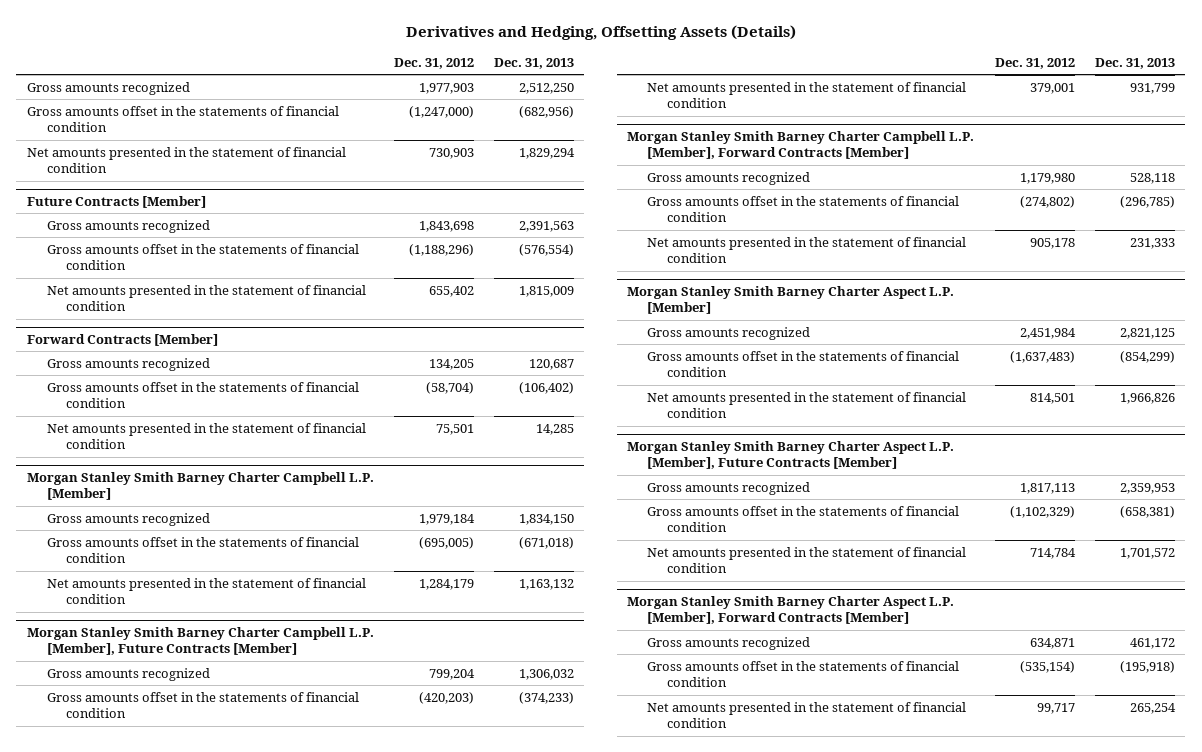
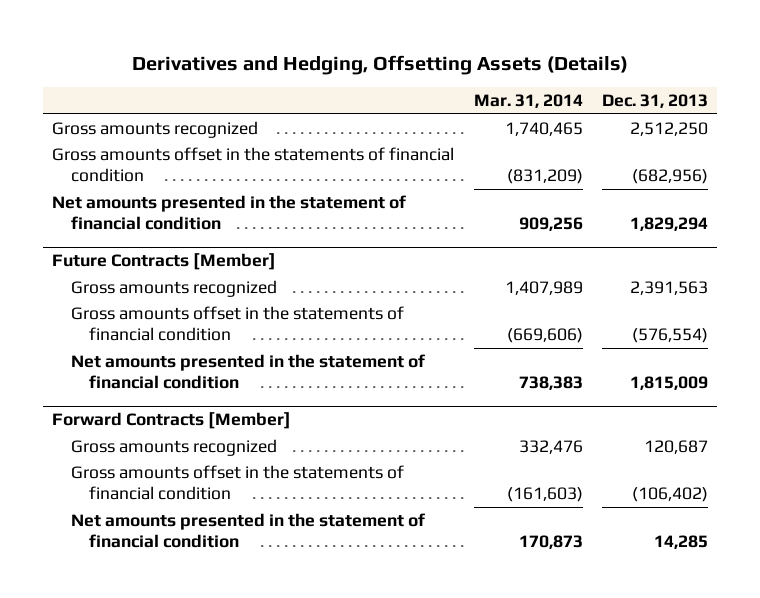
- | Dec. 31, 2012 | Dec. 31, 2013
+ | Mar. 31, 2014 | Dec. 31, 2013
- Morgan Stanley Smith Barney Charter Campbell L.P. [Member]
- Gross amounts recognized | 1,979,184 | 1,834,150
- Gross amounts offset in the statements of financial condition | (695,005) | (671,018)
- Net amounts presented in the statement of financial condition | 1,284,179 | 1,163,132
- Morgan Stanley Smith Barney Charter Campbell L.P. [Member], Future Contracts [Member]
- Gross amounts recognized | 799,204 | 1,306,032
- Gross amounts offset in the statements of financial condition | (420,203) | (374,233)
- Net amounts presented in the statement of financial condition | 379,001 | 931,799
- Morgan Stanley Smith Barney Charter Campbell L.P. [Member], Forward Contracts [Member]
- Gross amounts recognized | 1,179,980 | 528,118
- Gross amounts offset in the statements of financial condition | (274,802) | (296,785)
- Net amounts presented in the statement of financial condition | 905,178 | 231,333
- Morgan Stanley Smith Barney Charter Aspect L.P. [Member]
- Gross amounts recognized | 2,451,984 | 2,821,125
- Gross amounts offset in the statements of financial condition | (1,637,483) | (854,299)
- Net amounts presented in the statement of financial condition | 814,501 | 1,966,826
- Morgan Stanley Smith Barney Charter Aspect L.P. [Member], Future Contracts [Member]
- Gross amounts recognized | 1,817,113 | 2,359,953
- Gross amounts offset in the statements of financial condition | (1,102,329) | (658,381)
- Net amounts presented in the statement of financial condition | 714,784 | 1,701,572
- Morgan Stanley Smith Barney Charter Aspect L.P. [Member], Forward Contracts [Member]
- Gross amounts recognized | 634,871 | 461,172
- Gross amounts offset in the statements of financial condition | (535,154) | (195,918)
- Net amounts presented in the statement of financial condition | 99,717 | 265,254

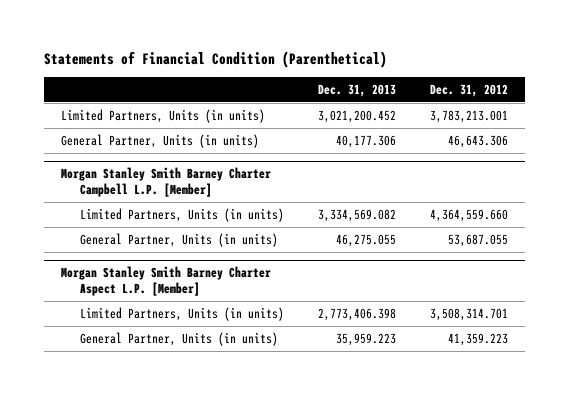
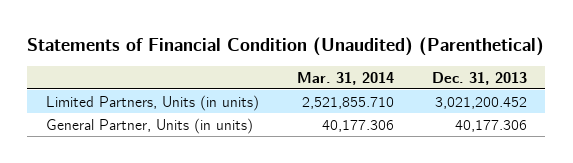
- Statements of Financial Condition (Parenthetical)
+ Statements of Financial Condition (Unaudited) (Parenthetical)
- | Dec. 31, 2013 | Dec. 31, 2012
+ | Mar. 31, 2014 | Dec. 31, 2013
- Morgan Stanley Smith Barney Charter Campbell L.P. [Member]
- Limited Partners, Units (in units) | 3,334,569.082 | 4,364,559.660
- General Partner, Units (in units) | 46,275.055 | 53,687.055
- Morgan Stanley Smith Barney Charter Aspect L.P. [Member]
- Limited Partners, Units (in units) | 2,773,406.398 | 3,508,314.701
- General Partner, Units (in units) | 35,959.223 | 41,359.223

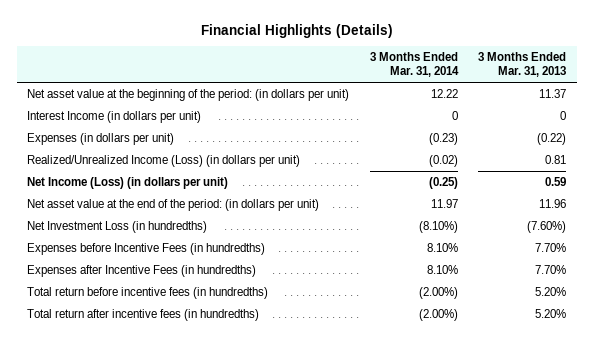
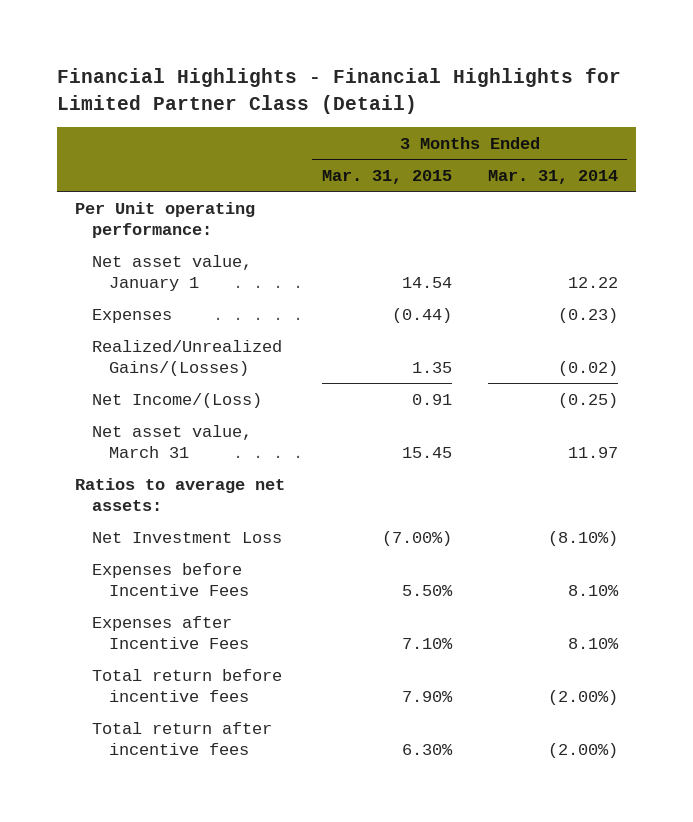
- Financial Highlights (Details)
+ Financial Highlights - Financial Highlights for Limited Partner Class (Detail)
- | 3 Months Ended Mar. 31, 2014 | 3 Months Ended Mar. 31, 2013
+ | 3 Months Ended Mar. 31, 2015 | 3 Months Ended Mar. 31, 2014
- Net asset value at the beginning of the period: (in dollars per unit) | 12.22 | 11.37
- Interest Income (in dollars per unit) | 0 | 0
- Expenses (in dollars per unit) | (0.23) | (0.22)
- Realized/Unrealized Income (Loss) (in dollars per unit) | (0.02) | 0.81
- Net Income (Loss) (in dollars per unit) | (0.25) | 0.59
- Net asset value at the end of the period: (in dollars per unit) | 11.97 | 11.96
- Net Investment Loss (in hundredths) | (8.10%) | (7.60%)
- Expenses before Incentive Fees (in hundredths) | 8.10% | 7.70%
- Expenses after Incentive Fees (in hundredths) | 8.10% | 7.70%
- Total return before incentive fees (in hundredths) | (2.00%) | 5.20%
- Total return after incentive fees (in hundredths) | (2.00%) | 5.20%
+ Per Unit operating performance:
+ Net asset value, January 1 | 14.54 | 12.22
+ Expenses | (0.44) | (0.23)
+ Realized/Unrealized Gains/(Losses) | 1.35 | (0.02)
+ Net Income/(Loss) | 0.91 | (0.25)
+ Net asset value, March 31 | 15.45 | 11.97
+ Ratios to average net assets:
+ Net Investment Loss | (7.00%) | (8.10%)
+ Expenses before Incentive Fees | 5.50% | 8.10%
+ Expenses after Incentive Fees | 7.10% | 8.10%
+ Total return before incentive fees | 7.90% | (2.00%)
+ Total return after incentive fees | 6.30% | (2.00%)

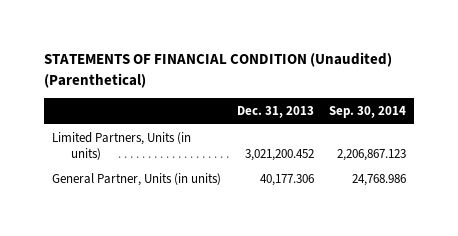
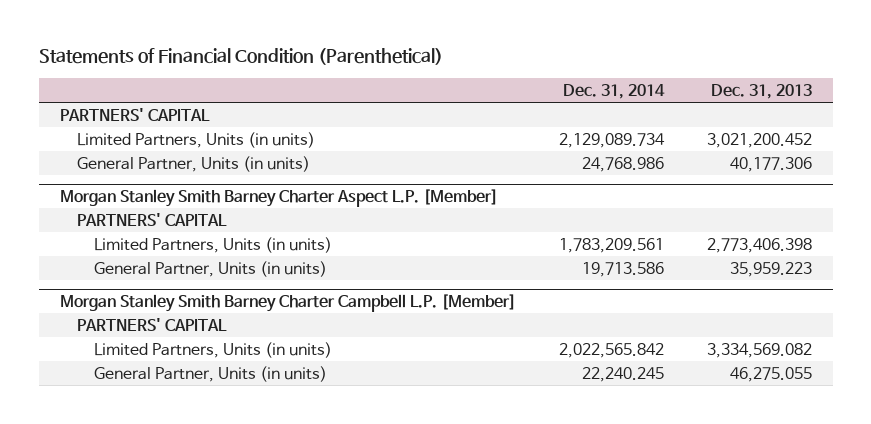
- STATEMENTS OF FINANCIAL CONDITION (Unaudited) (Parenthetical)
+ Statements of Financial Condition (Parenthetical)
- | Dec. 31, 2013 | Sep. 30, 2014
+ | Dec. 31, 2014 | Dec. 31, 2013
+ PARTNERS' CAPITAL
+ Morgan Stanley Smith Barney Charter Aspect L.P. [Member]
+ PARTNERS' CAPITAL
+ Limited Partners, Units (in units) | 1,783,209.561 | 2,773,406.398
+ General Partner, Units (in units) | 19,713.586 | 35,959.223
+ Morgan Stanley Smith Barney Charter Campbell L.P. [Member]
+ PARTNERS' CAPITAL
+ Limited Partners, Units (in units) | 2,022,565.842 | 3,334,569.082
+ General Partner, Units (in units) | 22,240.245 | 46,275.055

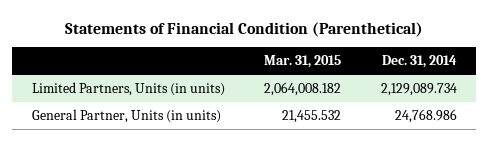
- | Dec. 31, 2014 | Dec. 31, 2013
+ | Mar. 31, 2015 | Dec. 31, 2014
- PARTNERS' CAPITAL
- Morgan Stanley Smith Barney Charter Aspect L.P. [Member]
- PARTNERS' CAPITAL
- Limited Partners, Units (in units) | 1,783,209.561 | 2,773,406.398
- General Partner, Units (in units) | 19,713.586 | 35,959.223
- Morgan Stanley Smith Barney Charter Campbell L.P. [Member]
- PARTNERS' CAPITAL
- Limited Partners, Units (in units) | 2,022,565.842 | 3,334,569.082
- General Partner, Units (in units) | 22,240.245 | 46,275.055

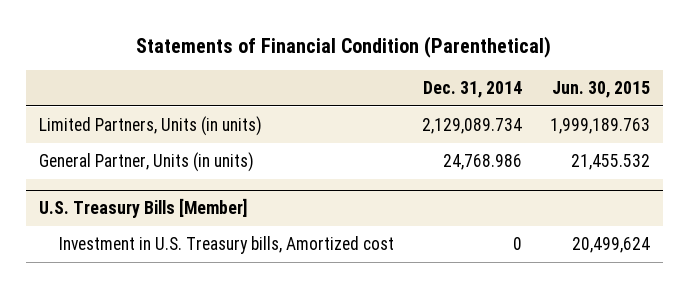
- | Mar. 31, 2015 | Dec. 31, 2014
+ | Dec. 31, 2014 | Jun. 30, 2015
+ U.S. Treasury Bills [Member]
+ Investment in U.S. Treasury bills, Amortized cost | 0 | 20,499,624

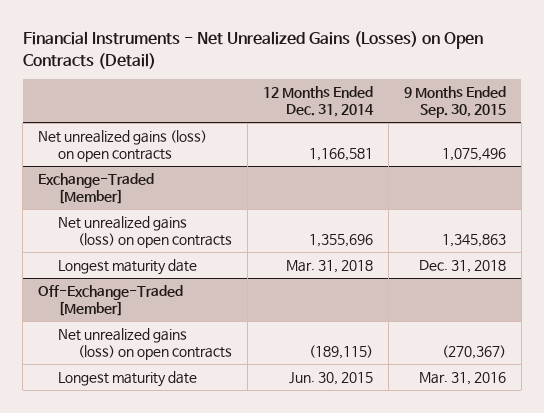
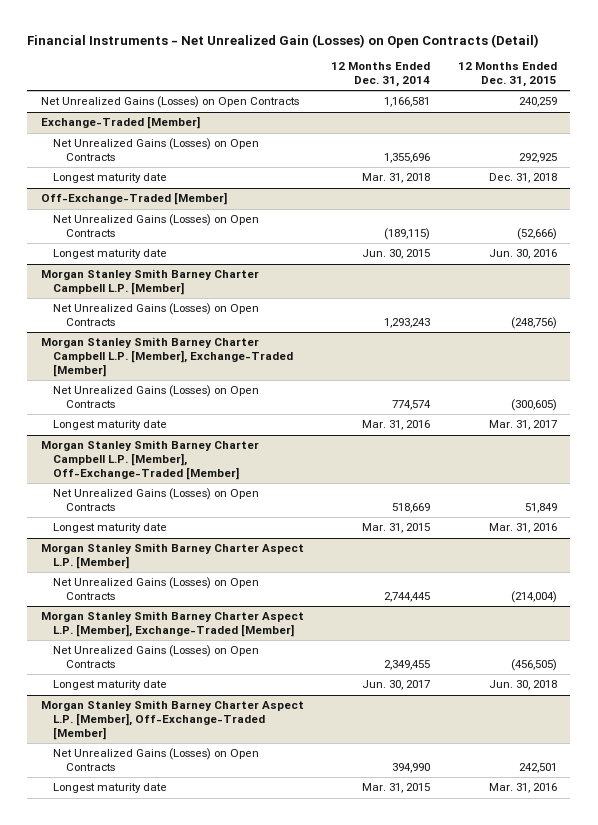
- Financial Instruments - Net Unrealized Gains (Losses) on Open Contracts (Detail)
+ Financial Instruments - Net Unrealized Gain (Losses) on Open Contracts (Detail)
- | 12 Months Ended Dec. 31, 2014 | 9 Months Ended Sep. 30, 2015
+ | 12 Months Ended Dec. 31, 2014 | 12 Months Ended Dec. 31, 2015
- Net unrealized gains (loss) on open contracts | 1,166,581 | 1,075,496
+ Net Unrealized Gains (Losses) on Open Contracts | 1,166,581 | 240,259
@ Exchange-Traded [Member]
- Net unrealized gains (loss) on open contracts | 1,355,696 | 1,345,863
+ Net Unrealized Gains (Losses) on Open Contracts | 1,355,696 | 292,925
@ Off-Exchange-Traded [Member]
- Net unrealized gains (loss) on open contracts | (189,115) | (270,367)
+ Net Unrealized Gains (Losses) on Open Contracts | (189,115) | (52,666)
+ Morgan Stanley Smith Barney Charter Campbell L.P. [Member]
+ Net Unrealized Gains (Losses) on Open Contracts | 1,293,243 | (248,756)
+ Morgan Stanley Smith Barney Charter Campbell L.P. [Member], Exchange-Traded [Member]
+ Net Unrealized Gains (Losses) on Open Contracts | 774,574 | (300,605)
+ Longest maturity date | Mar. 31, 2016 | Mar. 31, 2017
+ Morgan Stanley Smith Barney Charter Campbell L.P. [Member], Off-Exchange-Traded [Member]
+ Net Unrealized Gains (Losses) on Open Contracts | 518,669 | 51,849
+ Longest maturity date | Mar. 31, 2015 | Mar. 31, 2016
+ Morgan Stanley Smith Barney Charter Aspect L.P. [Member]
+ Net Unrealized Gains (Losses) on Open Contracts | 2,744,445 | (214,004)
+ Morgan Stanley Smith Barney Charter Aspect L.P. [Member], Exchange-Traded [Member]
+ Net Unrealized Gains (Losses) on Open Contracts | 2,349,455 | (456,505)
+ Longest maturity date | Jun. 30, 2017 | Jun. 30, 2018
+ Morgan Stanley Smith Barney Charter Aspect L.P. [Member], Off-Exchange-Traded [Member]
+ Net Unrealized Gains (Losses) on Open Contracts | 394,990 | 242,501
+ Longest maturity date | Mar. 31, 2015 | Mar. 31, 2016

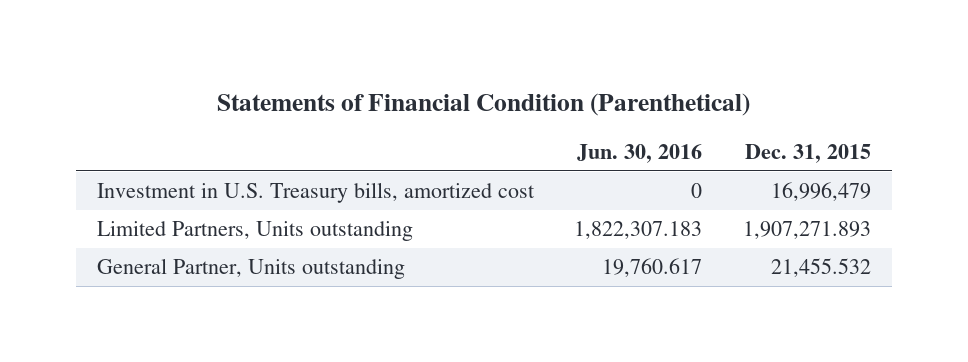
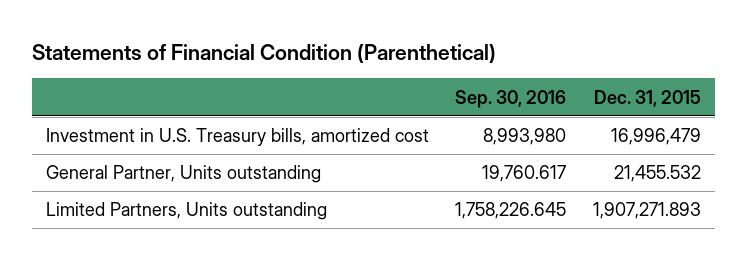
- | Jun. 30, 2016 | Dec. 31, 2015
+ | Sep. 30, 2016 | Dec. 31, 2015
moved down: Limited Partners, Units outstanding | 1,758,226.645 | 1,907,271.893

